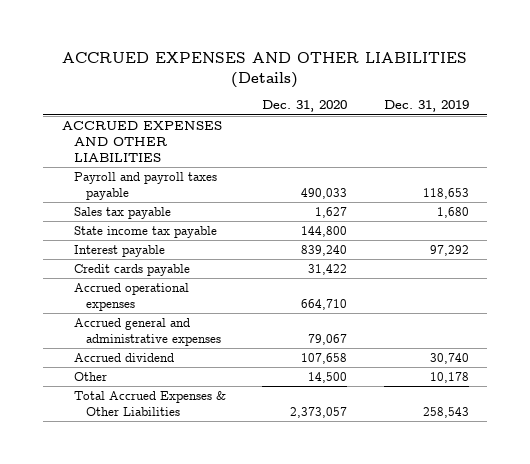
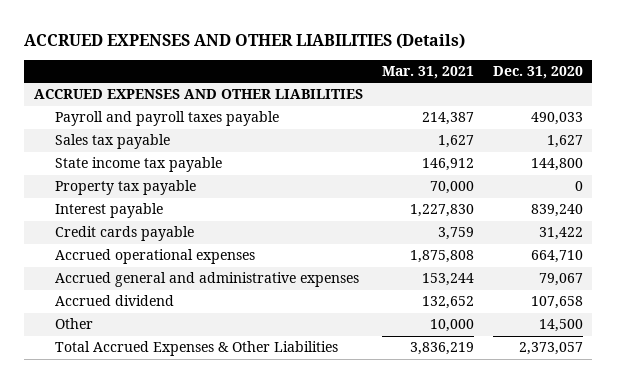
- | Dec. 31, 2020 | Dec. 31, 2019
+ | Mar. 31, 2021 | Dec. 31, 2020
+ Property tax payable | 70,000 | 0

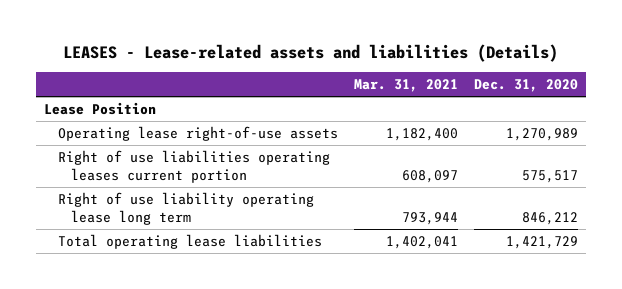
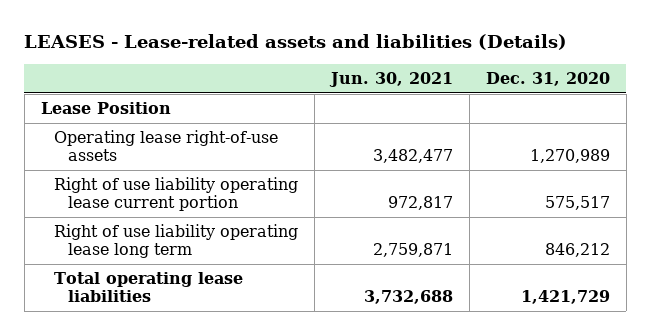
- | Mar. 31, 2021 | Dec. 31, 2020
+ | Jun. 30, 2021 | Dec. 31, 2020
- Right of use liabilities operating leases current portion | 608,097 | 575,517
+ Right of use liability operating lease current portion | 972,817 | 575,517

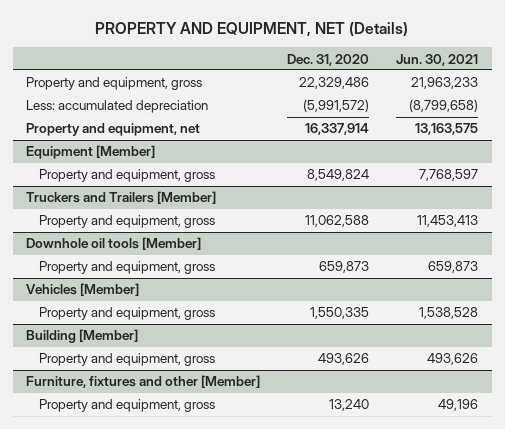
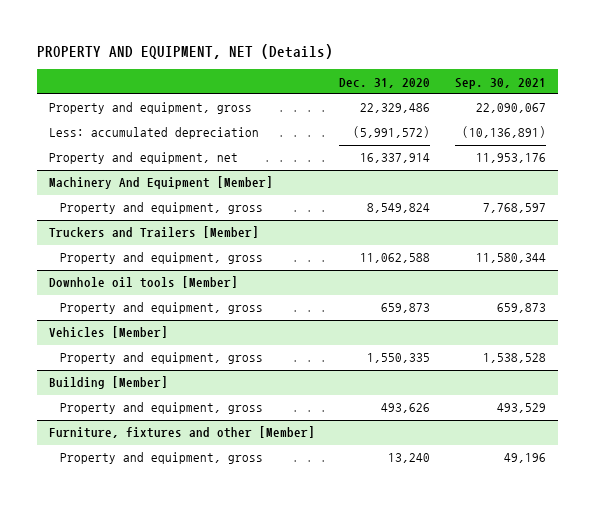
- | Dec. 31, 2020 | Jun. 30, 2021
+ | Dec. 31, 2020 | Sep. 30, 2021
- Equipment [Member]
+ Machinery And Equipment [Member]

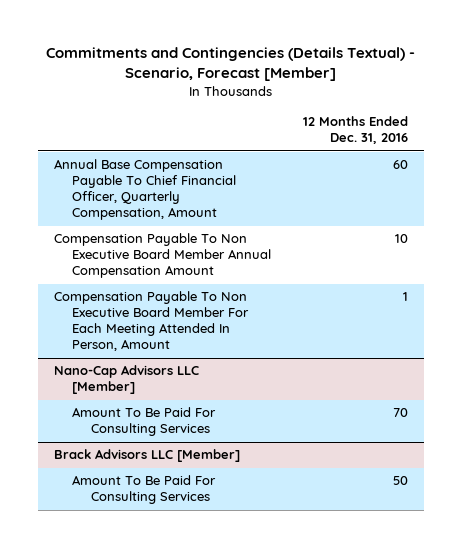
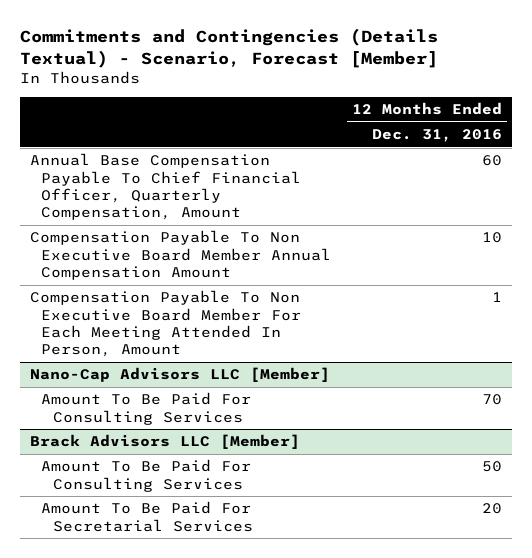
@ Brack Advisors LLC [Member]
+ Amount To Be Paid For Secretarial Services | 20

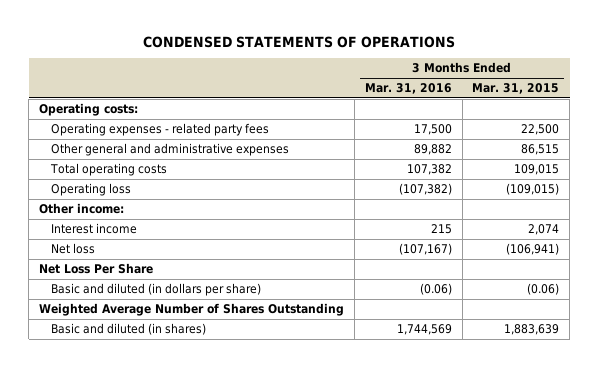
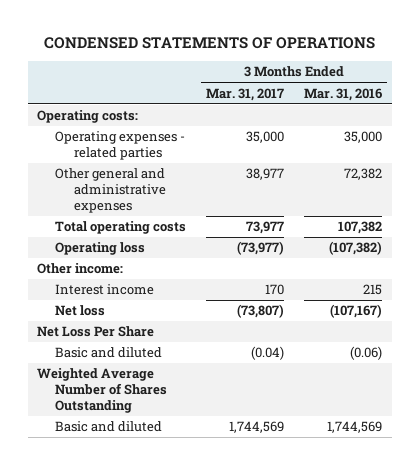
- | 3 Months Ended Mar. 31, 2016 | 3 Months Ended Mar. 31, 2015
+ | 3 Months Ended Mar. 31, 2017 | 3 Months Ended Mar. 31, 2016
- Operating expenses - related party fees | 17,500 | 22,500
- Other general and administrative expenses | 89,882 | 86,515
+ Operating expenses - related parties | 35,000 | 35,000
+ Other general and administrative expenses | 38,977 | 72,382
- Basic and diluted (in dollars per share) | (0.06) | (0.06)
+ Basic and diluted | (0.04) | (0.06)
- Basic and diluted (in shares) | 1,744,569 | 1,883,639
+ Basic and diluted | 1,744,569 | 1,744,569

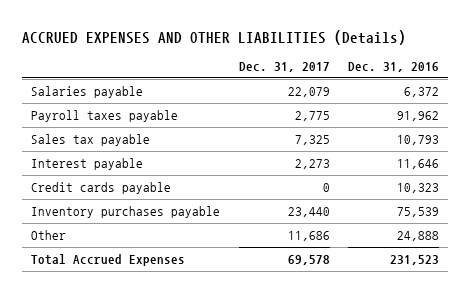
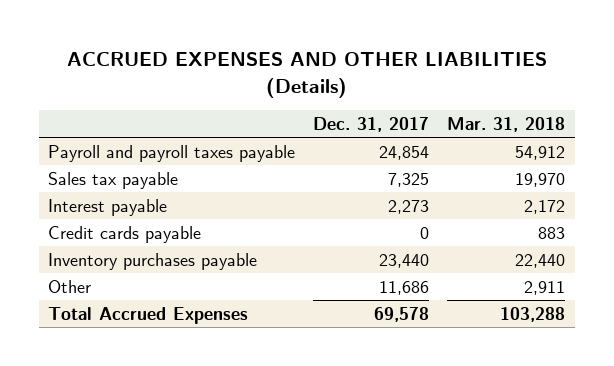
- | Dec. 31, 2017 | Dec. 31, 2016
+ | Dec. 31, 2017 | Mar. 31, 2018
- Salaries payable | 22,079 | 6,372
- Payroll taxes payable | 2,775 | 91,962
+ Payroll and payroll taxes payable | 24,854 | 54,912

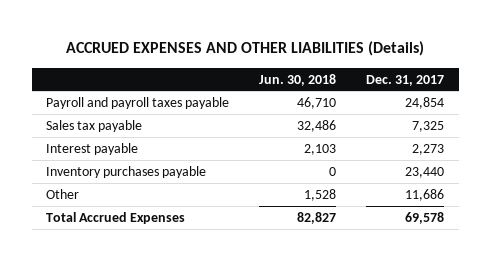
- | Dec. 31, 2017 | Mar. 31, 2018
+ | Jun. 30, 2018 | Dec. 31, 2017
- Credit cards payable | 0 | 883

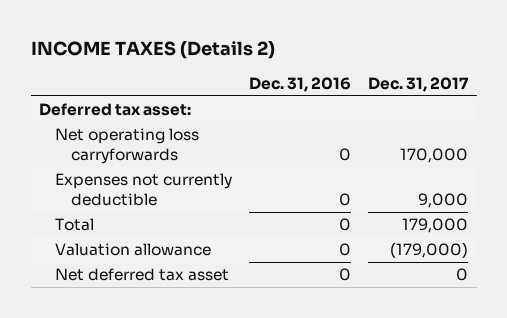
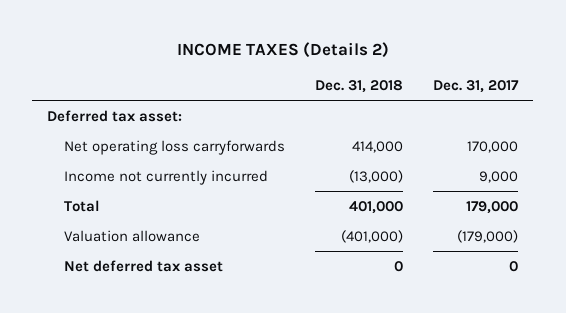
- | Dec. 31, 2016 | Dec. 31, 2017
+ | Dec. 31, 2018 | Dec. 31, 2017
- Expenses not currently deductible | 0 | 9,000
+ Income not currently incurred | (13,000) | 9,000

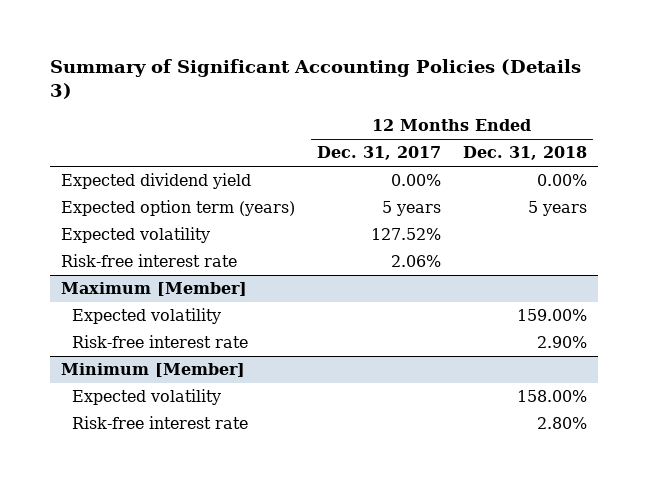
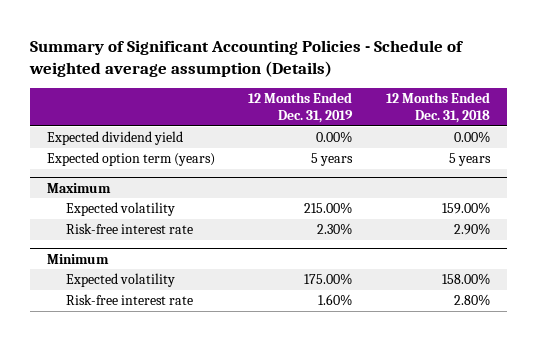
- Summary of Significant Accounting Policies (Details 3)
+ Summary of Significant Accounting Policies - Schedule of weighted average assumption (Details)
- | 12 Months Ended Dec. 31, 2017 | 12 Months Ended Dec. 31, 2018
+ | 12 Months Ended Dec. 31, 2019 | 12 Months Ended Dec. 31, 2018
- Expected volatility | 127.52% |
- Risk-free interest rate | 2.06% |
- Maximum [Member]
+ Maximum
- Minimum [Member]
+ Minimum

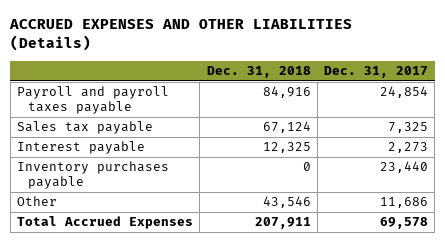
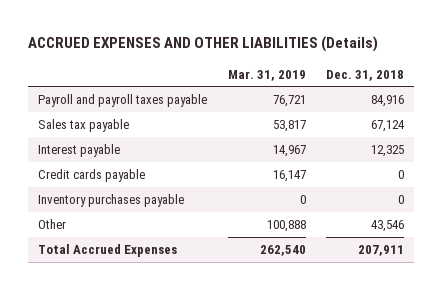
- | Dec. 31, 2018 | Dec. 31, 2017
+ | Mar. 31, 2019 | Dec. 31, 2018
+ Credit cards payable | 16,147 | 0

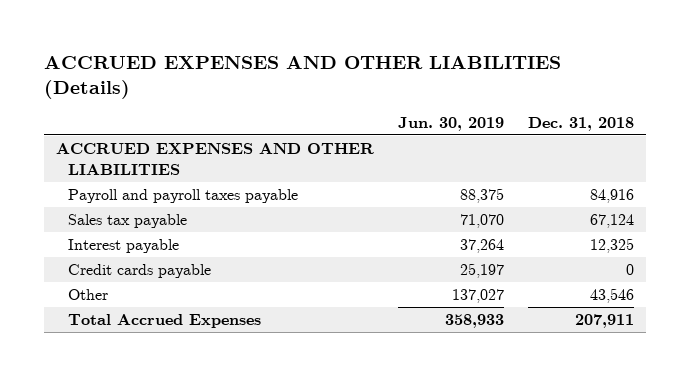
- | Mar. 31, 2019 | Dec. 31, 2018
+ | Jun. 30, 2019 | Dec. 31, 2018
+ ACCRUED EXPENSES AND OTHER LIABILITIES
- Inventory purchases payable | 0 | 0

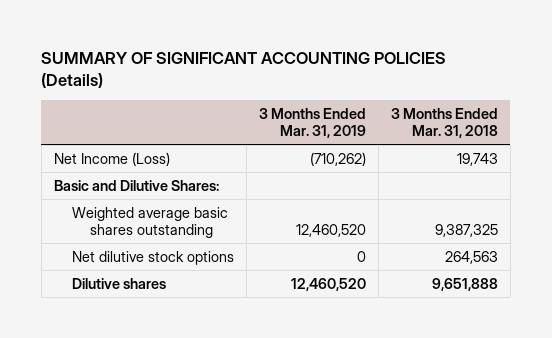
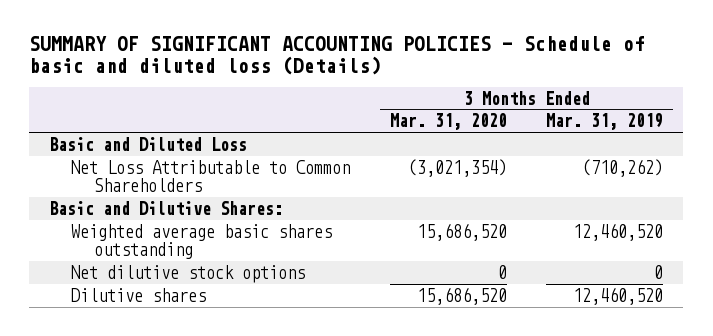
- SUMMARY OF SIGNIFICANT ACCOUNTING POLICIES (Details)
+ SUMMARY OF SIGNIFICANT ACCOUNTING POLICIES - Schedule of basic and diluted loss (Details)
- | 3 Months Ended Mar. 31, 2019 | 3 Months Ended Mar. 31, 2018
+ | 3 Months Ended Mar. 31, 2020 | 3 Months Ended Mar. 31, 2019
- Net Income (Loss) | (710,262) | 19,743
+ Basic and Diluted Loss
+ Net Loss Attributable to Common Shareholders | (3,021,354) | (710,262)

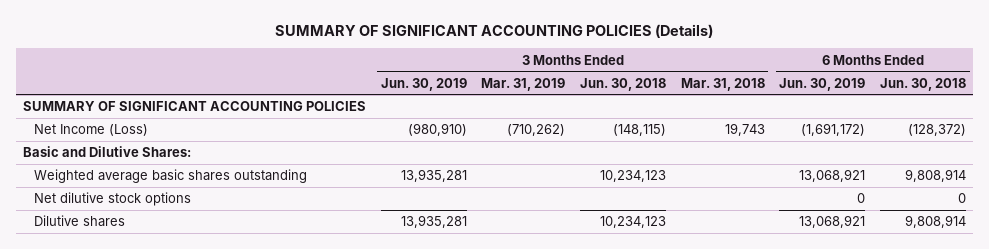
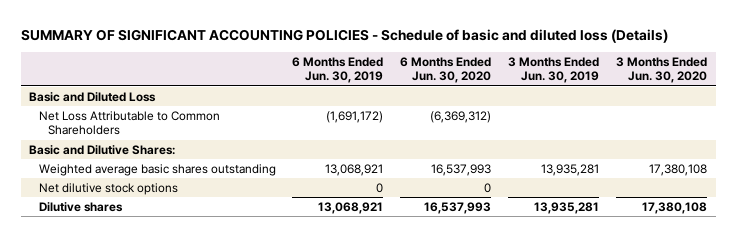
- SUMMARY OF SIGNIFICANT ACCOUNTING POLICIES (Details)
+ SUMMARY OF SIGNIFICANT ACCOUNTING POLICIES - Schedule of basic and diluted loss (Details)
- | 3 Months Ended Jun. 30, 2019 | 3 Months Ended Mar. 31, 2019 | 3 Months Ended Jun. 30, 2018 | 3 Months Ended Mar. 31, 2018 | 6 Months Ended Jun. 30, 2019 | 6 Months Ended Jun. 30, 2018
+ | 6 Months Ended Jun. 30, 2019 | 6 Months Ended Jun. 30, 2020 | 3 Months Ended Jun. 30, 2019 | 3 Months Ended Jun. 30, 2020
- SUMMARY OF SIGNIFICANT ACCOUNTING POLICIES
- Net Income (Loss) | (980,910) | (710,262) | (148,115) | 19,743 | (1,691,172) | (128,372)
+ Basic and Diluted Loss
+ Net Loss Attributable to Common Shareholders | (1,691,172) | (6,369,312) | |

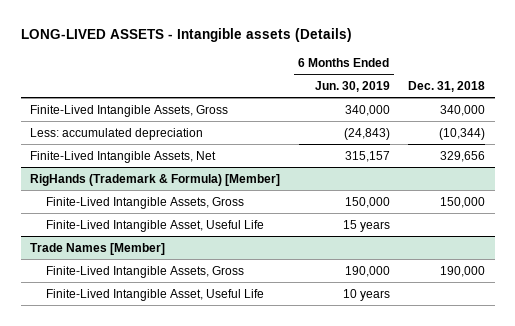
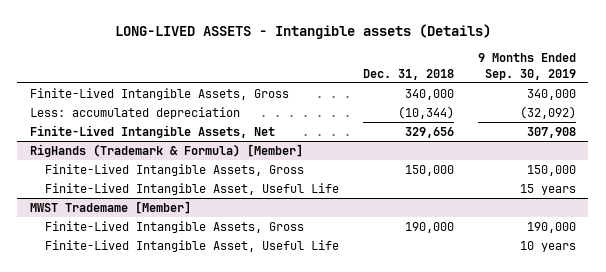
- | 6 Months Ended Jun. 30, 2019 | Dec. 31, 2018
+ | Dec. 31, 2018 | 9 Months Ended Sep. 30, 2019
- Trade Names [Member]
+ MWST Trademame [Member]

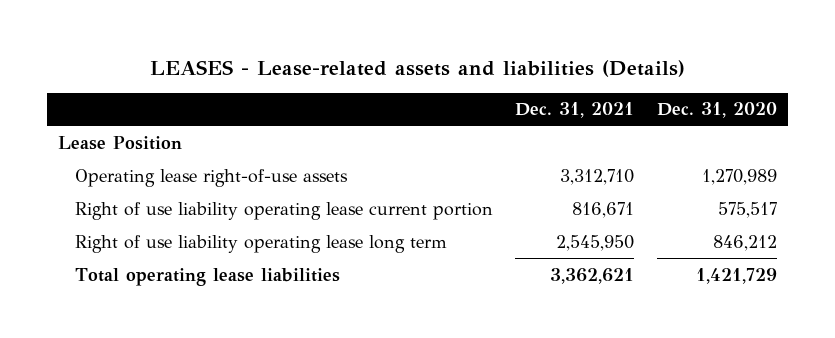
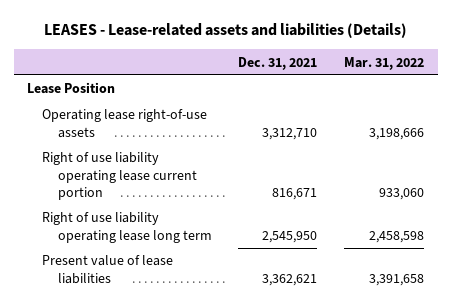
- | Dec. 31, 2021 | Dec. 31, 2020
+ | Dec. 31, 2021 | Mar. 31, 2022
- Total operating lease liabilities | 3,362,621 | 1,421,729
+ Present value of lease liabilities | 3,362,621 | 3,391,658

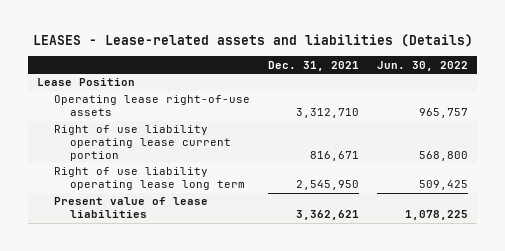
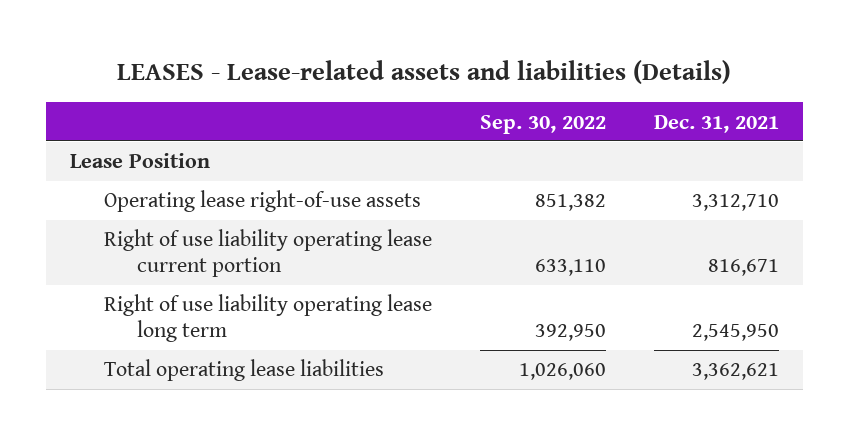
- | Dec. 31, 2021 | Jun. 30, 2022
+ | Sep. 30, 2022 | Dec. 31, 2021
- Present value of lease liabilities | 3,362,621 | 1,078,225
+ Total operating lease liabilities | 1,026,060 | 3,362,621

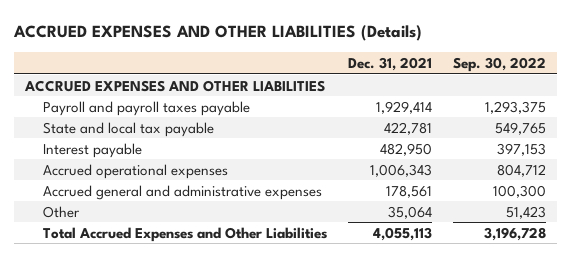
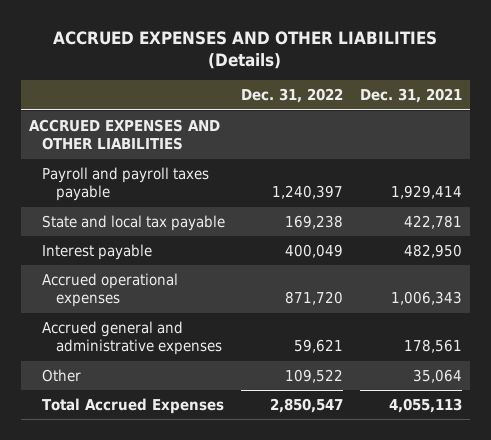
- | Dec. 31, 2021 | Sep. 30, 2022
+ | Dec. 31, 2022 | Dec. 31, 2021
- Total Accrued Expenses and Other Liabilities | 4,055,113 | 3,196,728
+ Total Accrued Expenses | 2,850,547 | 4,055,113

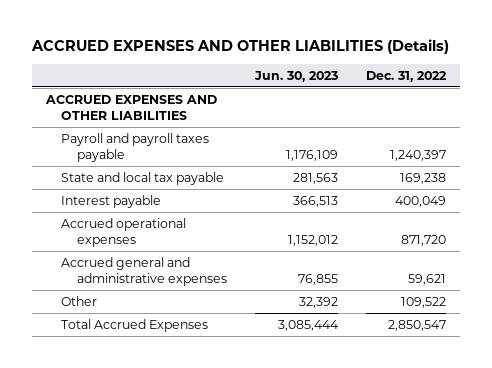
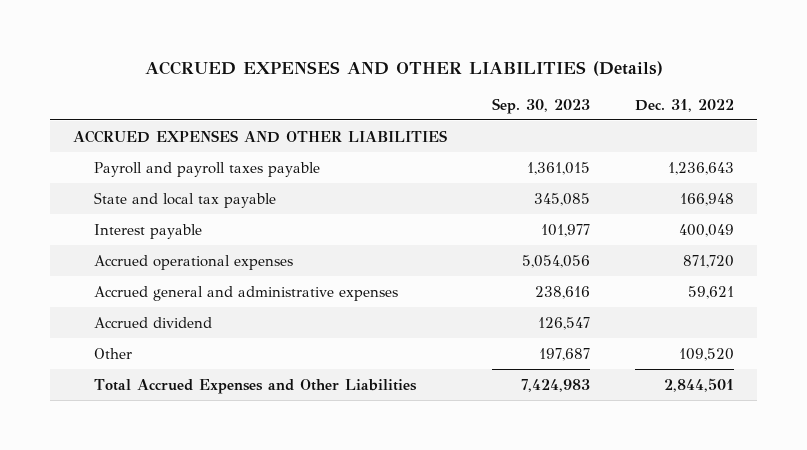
- | Jun. 30, 2023 | Dec. 31, 2022
+ | Sep. 30, 2023 | Dec. 31, 2022
- Payroll and payroll taxes payable | 1,176,109 | 1,240,397
- State and local tax payable | 281,563 | 169,238
+ Payroll and payroll taxes payable | 1,361,015 | 1,236,643
+ State and local tax payable | 345,085 | 166,948
- Other | 32,392 | 109,522
- Total Accrued Expenses | 3,085,444 | 2,850,547
+ Accrued dividend | 126,547 |
+ Other | 197,687 | 109,520
+ Total Accrued Expenses and Other Liabilities | 7,424,983 | 2,844,501

